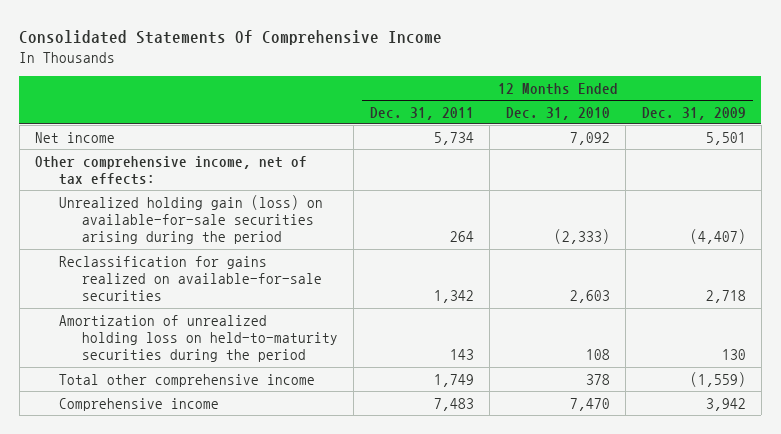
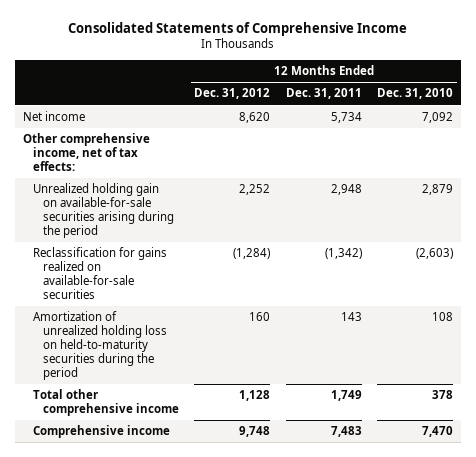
- Consolidated Statements Of Comprehensive Income
+ Consolidated Statements of Comprehensive Income
- | 12 Months Ended Dec. 31, 2011 | 12 Months Ended Dec. 31, 2010 | 12 Months Ended Dec. 31, 2009
+ | 12 Months Ended Dec. 31, 2012 | 12 Months Ended Dec. 31, 2011 | 12 Months Ended Dec. 31, 2010
- Unrealized holding gain (loss) on available-for-sale securities arising during the period | 264 | (2,333) | (4,407)
- Reclassification for gains realized on available-for-sale securities | 1,342 | 2,603 | 2,718
+ Unrealized holding gain on available-for-sale securities arising during the period | 2,252 | 2,948 | 2,879
+ Reclassification for gains realized on available-for-sale securities | (1,284) | (1,342) | (2,603)

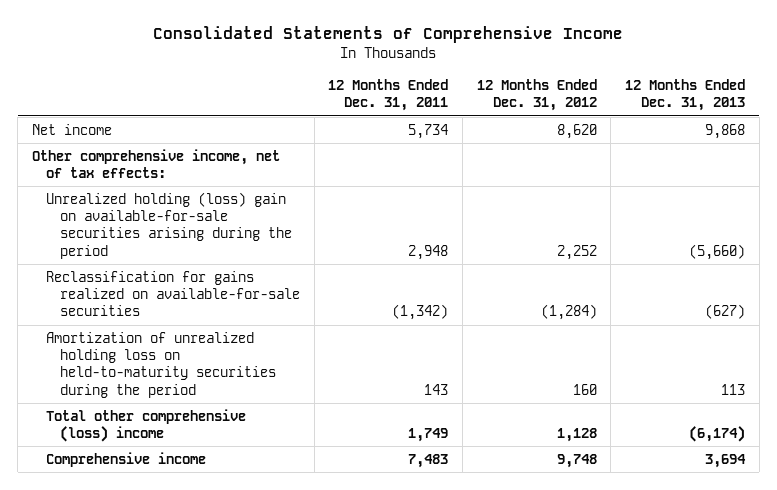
- | 12 Months Ended Dec. 31, 2012 | 12 Months Ended Dec. 31, 2011 | 12 Months Ended Dec. 31, 2010
+ | 12 Months Ended Dec. 31, 2011 | 12 Months Ended Dec. 31, 2012 | 12 Months Ended Dec. 31, 2013
- Unrealized holding gain on available-for-sale securities arising during the period | 2,252 | 2,948 | 2,879
+ Unrealized holding (loss) gain on available-for-sale securities arising during the period | 2,948 | 2,252 | (5,660)
- Total other comprehensive income | 1,128 | 1,749 | 378
+ Total other comprehensive (loss) income | 1,749 | 1,128 | (6,174)

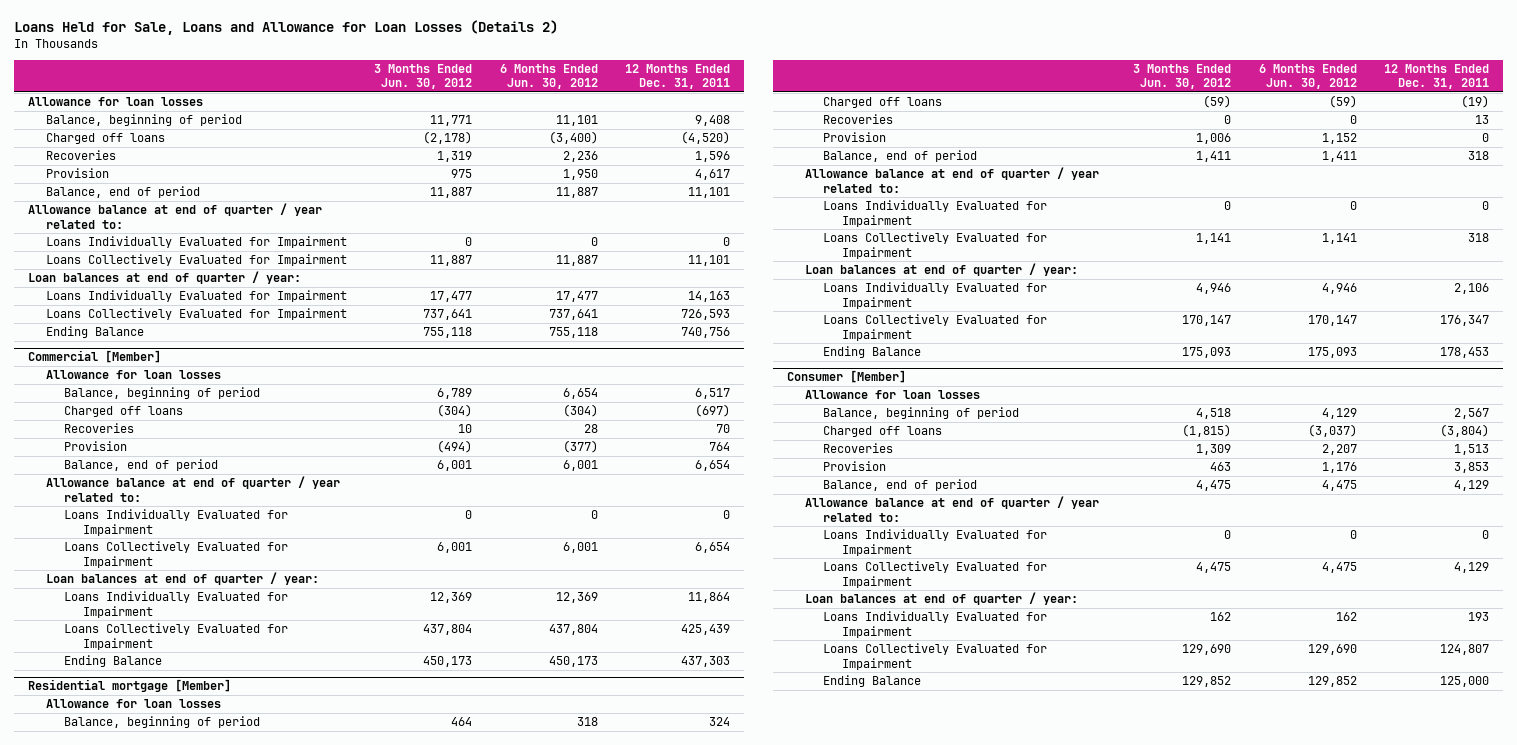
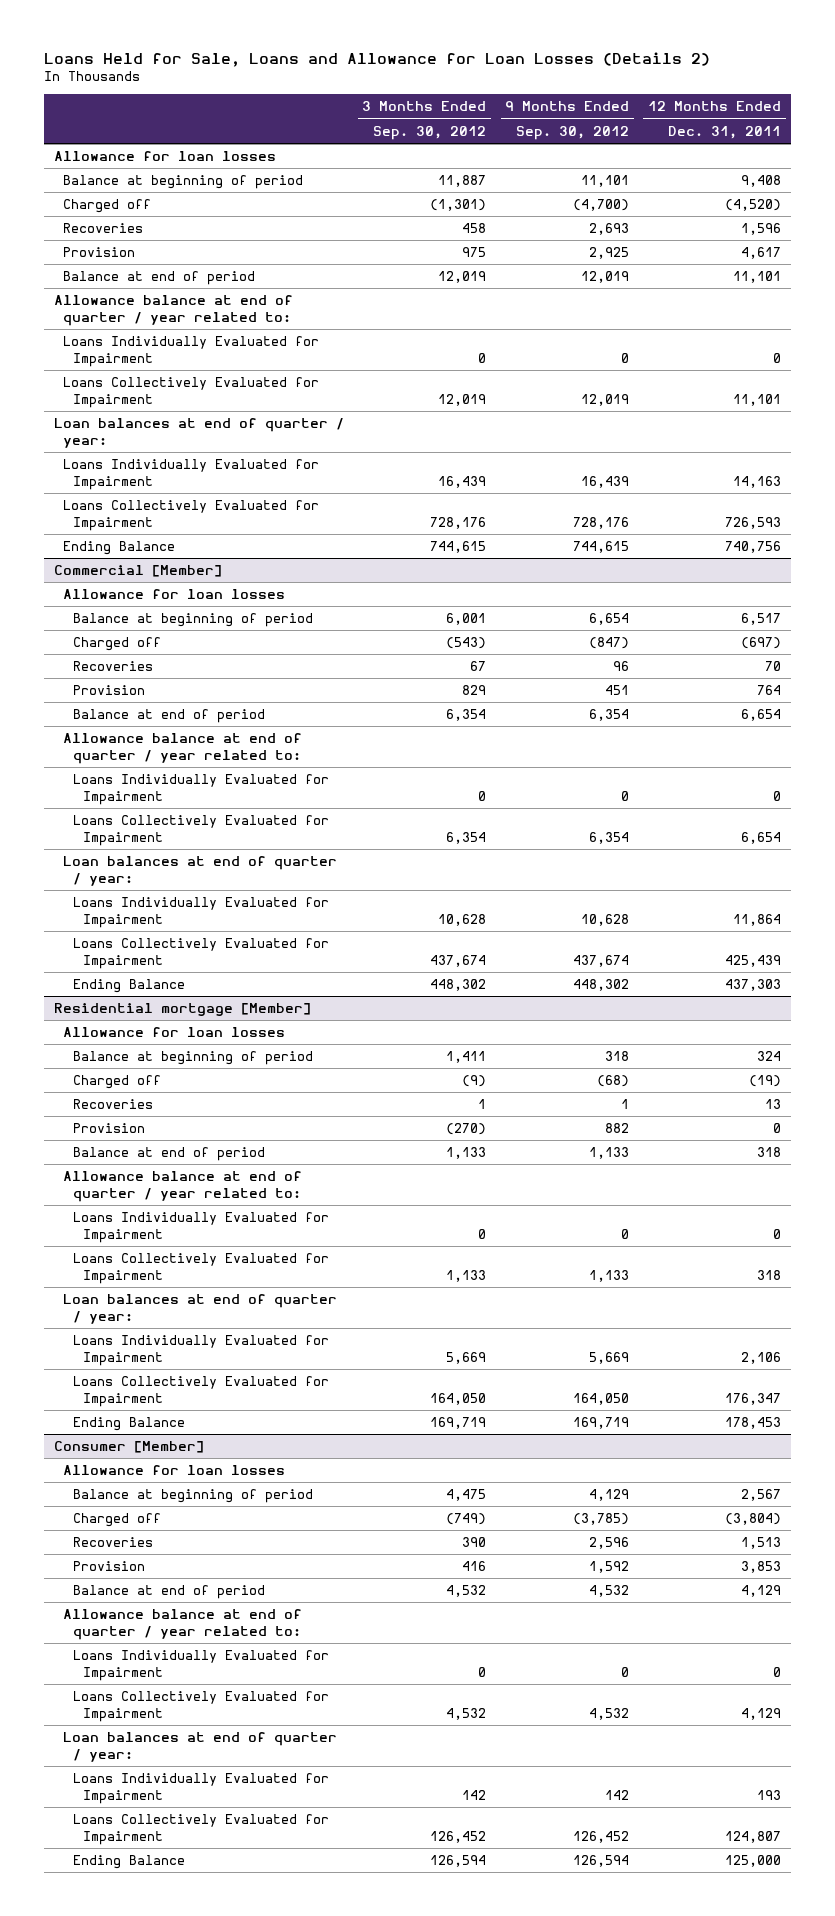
- | 3 Months Ended Jun. 30, 2012 | 6 Months Ended Jun. 30, 2012 | 12 Months Ended Dec. 31, 2011
+ | 3 Months Ended Sep. 30, 2012 | 9 Months Ended Sep. 30, 2012 | 12 Months Ended Dec. 31, 2011
- Balance, beginning of period | 11,771 | 11,101 | 9,408
- Charged off loans | (2,178) | (3,400) | (4,520)
+ Balance at beginning of period | 11,887 | 11,101 | 9,408
+ Charged off | (1,301) | (4,700) | (4,520)
- Balance, end of period | 11,887 | 11,887 | 11,101
+ Balance at end of period | 12,019 | 12,019 | 11,101
@ Commercial [Member]
- Balance, beginning of period | 6,789 | 6,654 | 6,517
- Charged off loans | (304) | (304) | (697)
+ Balance at beginning of period | 6,001 | 6,654 | 6,517
+ Charged off | (543) | (847) | (697)
- Balance, end of period | 6,001 | 6,001 | 6,654
+ Balance at end of period | 6,354 | 6,354 | 6,654
@ Residential mortgage [Member]
- Balance, beginning of period | 464 | 318 | 324
- Charged off loans | (59) | (59) | (19)
+ Balance at beginning of period | 1,411 | 318 | 324
+ Charged off | (9) | (68) | (19)
- Balance, end of period | 1,411 | 1,411 | 318
+ Balance at end of period | 1,133 | 1,133 | 318
@ Consumer [Member]
- Balance, beginning of period | 4,518 | 4,129 | 2,567
- Charged off loans | (1,815) | (3,037) | (3,804)
+ Balance at beginning of period | 4,475 | 4,129 | 2,567
+ Charged off | (749) | (3,785) | (3,804)
- Balance, end of period | 4,475 | 4,475 | 4,129
+ Balance at end of period | 4,532 | 4,532 | 4,129

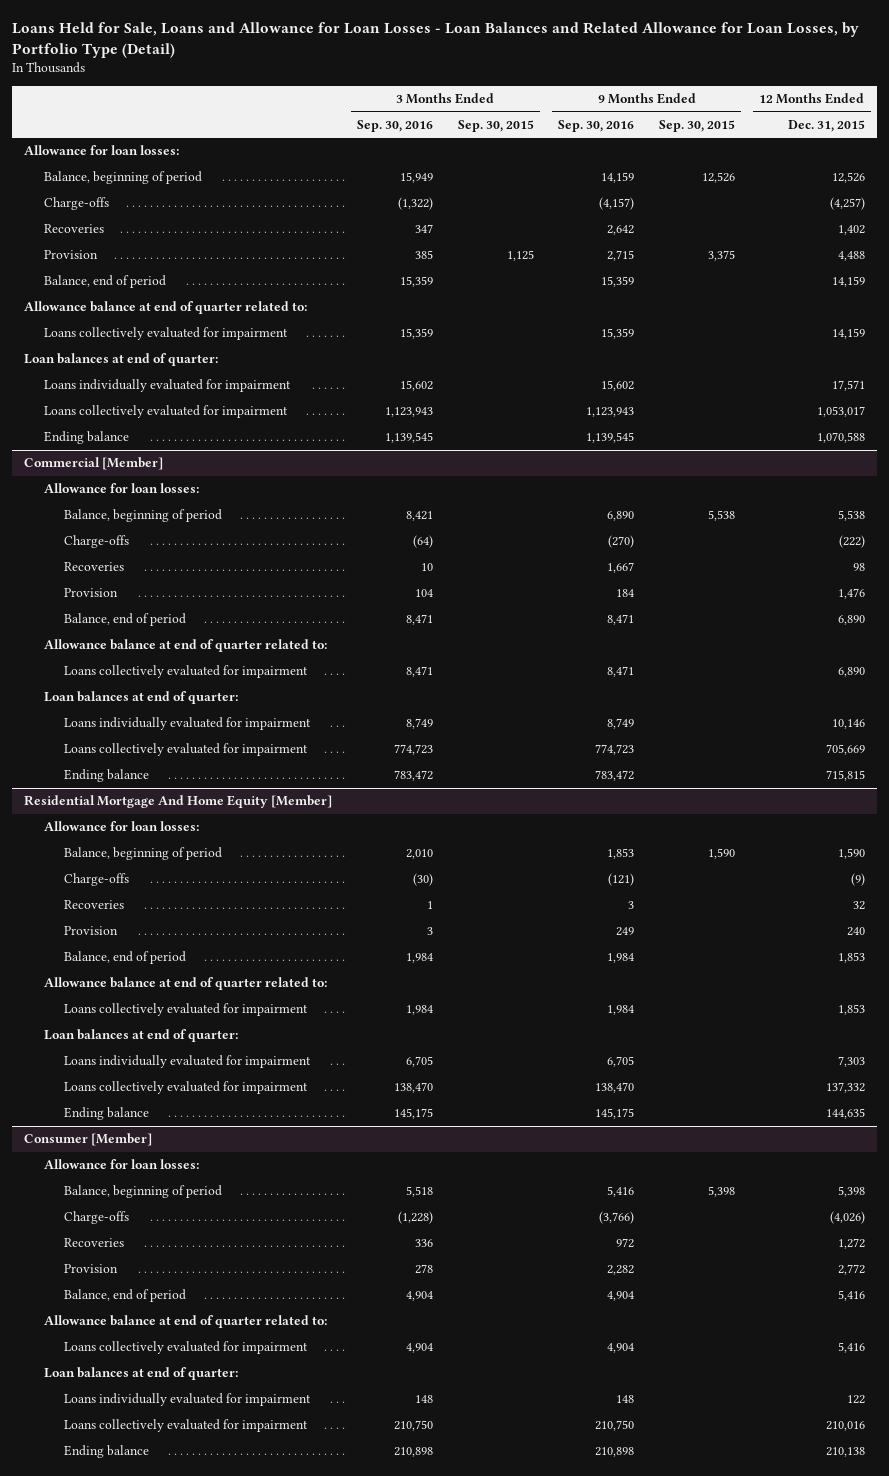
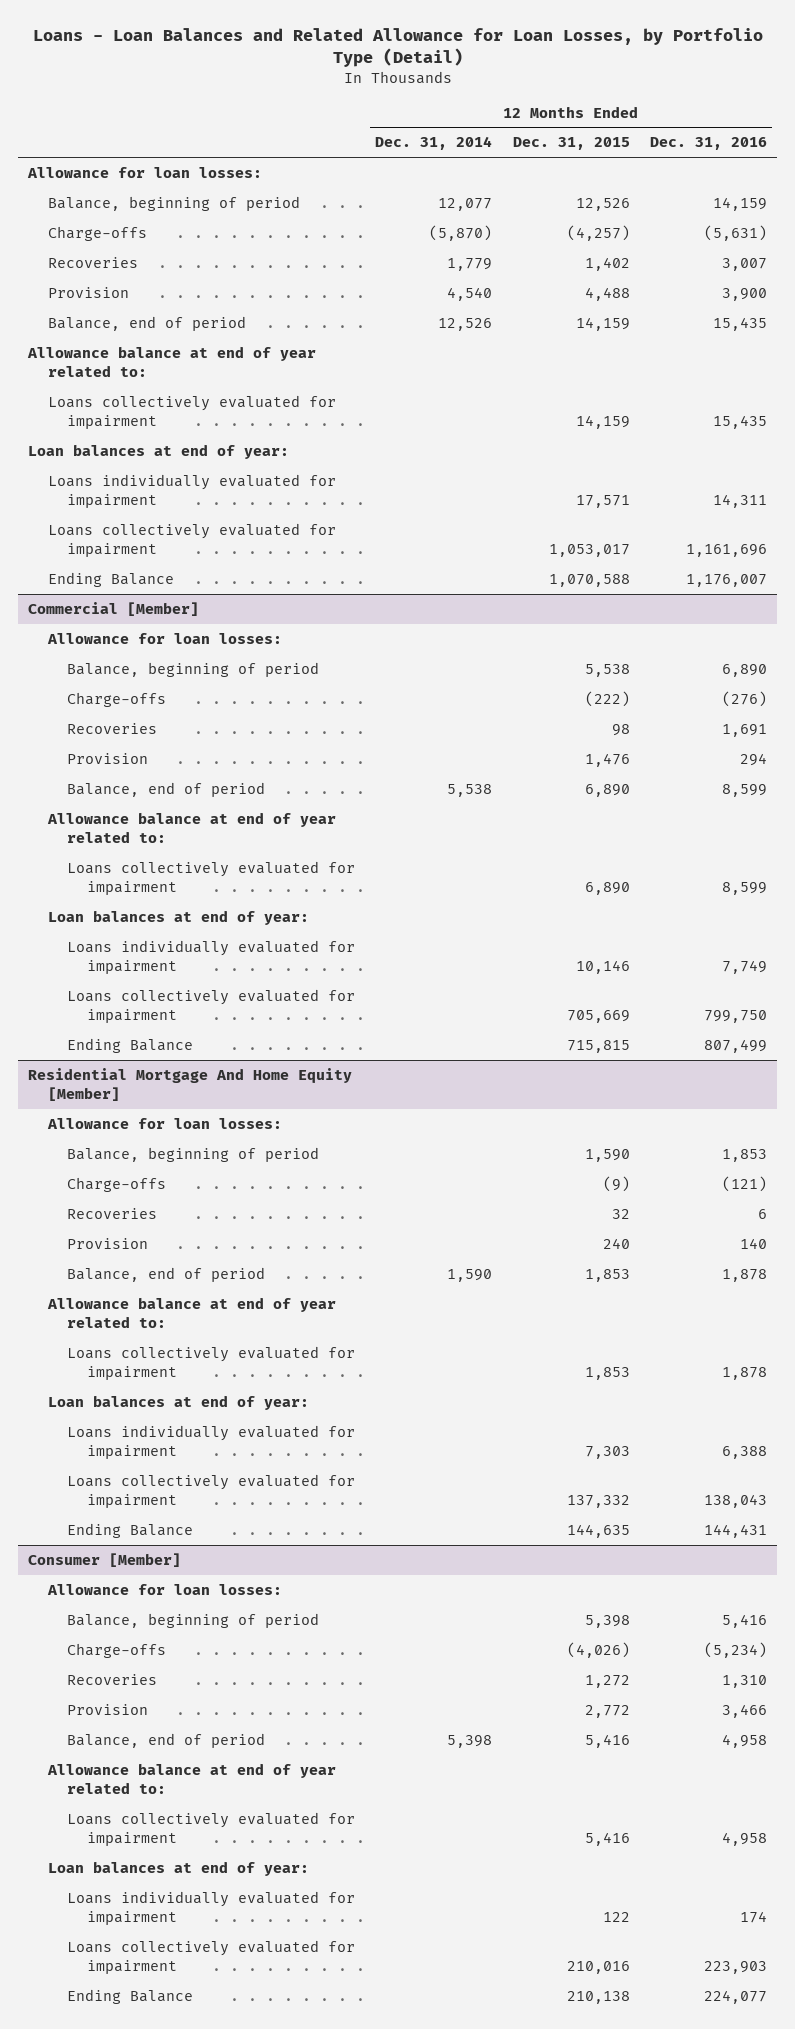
- Loans Held for Sale, Loans and Allowance for Loan Losses - Loan Balances and Related Allowance for Loan Losses, by Portfolio Type (Detail)
+ Loans - Loan Balances and Related Allowance for Loan Losses, by Portfolio Type (Detail)
- | 3 Months Ended Sep. 30, 2016 | 3 Months Ended Sep. 30, 2015 | 9 Months Ended Sep. 30, 2016 | 9 Months Ended Sep. 30, 2015 | 12 Months Ended Dec. 31, 2015
+ | 12 Months Ended Dec. 31, 2014 | 12 Months Ended Dec. 31, 2015 | 12 Months Ended Dec. 31, 2016
- Allowance balance at end of quarter related to:
+ Allowance balance at end of year related to:
- Loan balances at end of quarter:
+ Loan balances at end of year:
- Ending balance | 1,139,545 | | 1,139,545 | | 1,070,588
+ Ending Balance | | 1,070,588 | 1,176,007
@ Commercial [Member]
- Allowance balance at end of quarter related to:
+ Allowance balance at end of year related to:
- Loan balances at end of quarter:
+ Loan balances at end of year:
- Ending balance | 783,472 | | 783,472 | | 715,815
+ Ending Balance | | 715,815 | 807,499
@ Residential Mortgage And Home Equity [Member]
- Allowance balance at end of quarter related to:
+ Allowance balance at end of year related to:
- Loan balances at end of quarter:
+ Loan balances at end of year:
- Ending balance | 145,175 | | 145,175 | | 144,635
+ Ending Balance | | 144,635 | 144,431
@ Consumer [Member]
- Allowance balance at end of quarter related to:
+ Allowance balance at end of year related to:
- Loan balances at end of quarter:
+ Loan balances at end of year:
- Ending balance | 210,898 | | 210,898 | | 210,138
+ Ending Balance | | 210,138 | 224,077

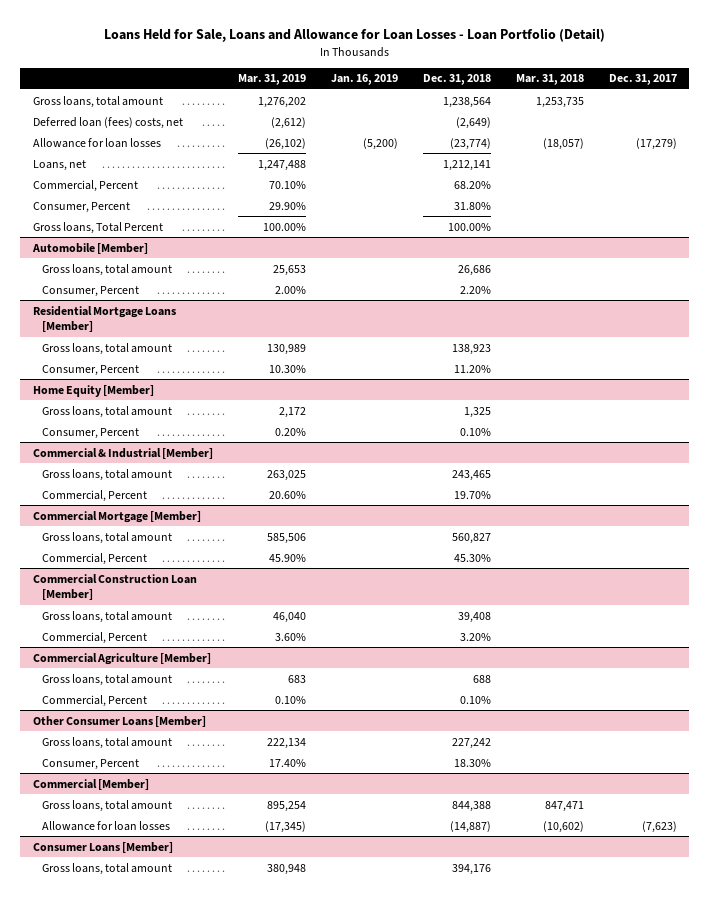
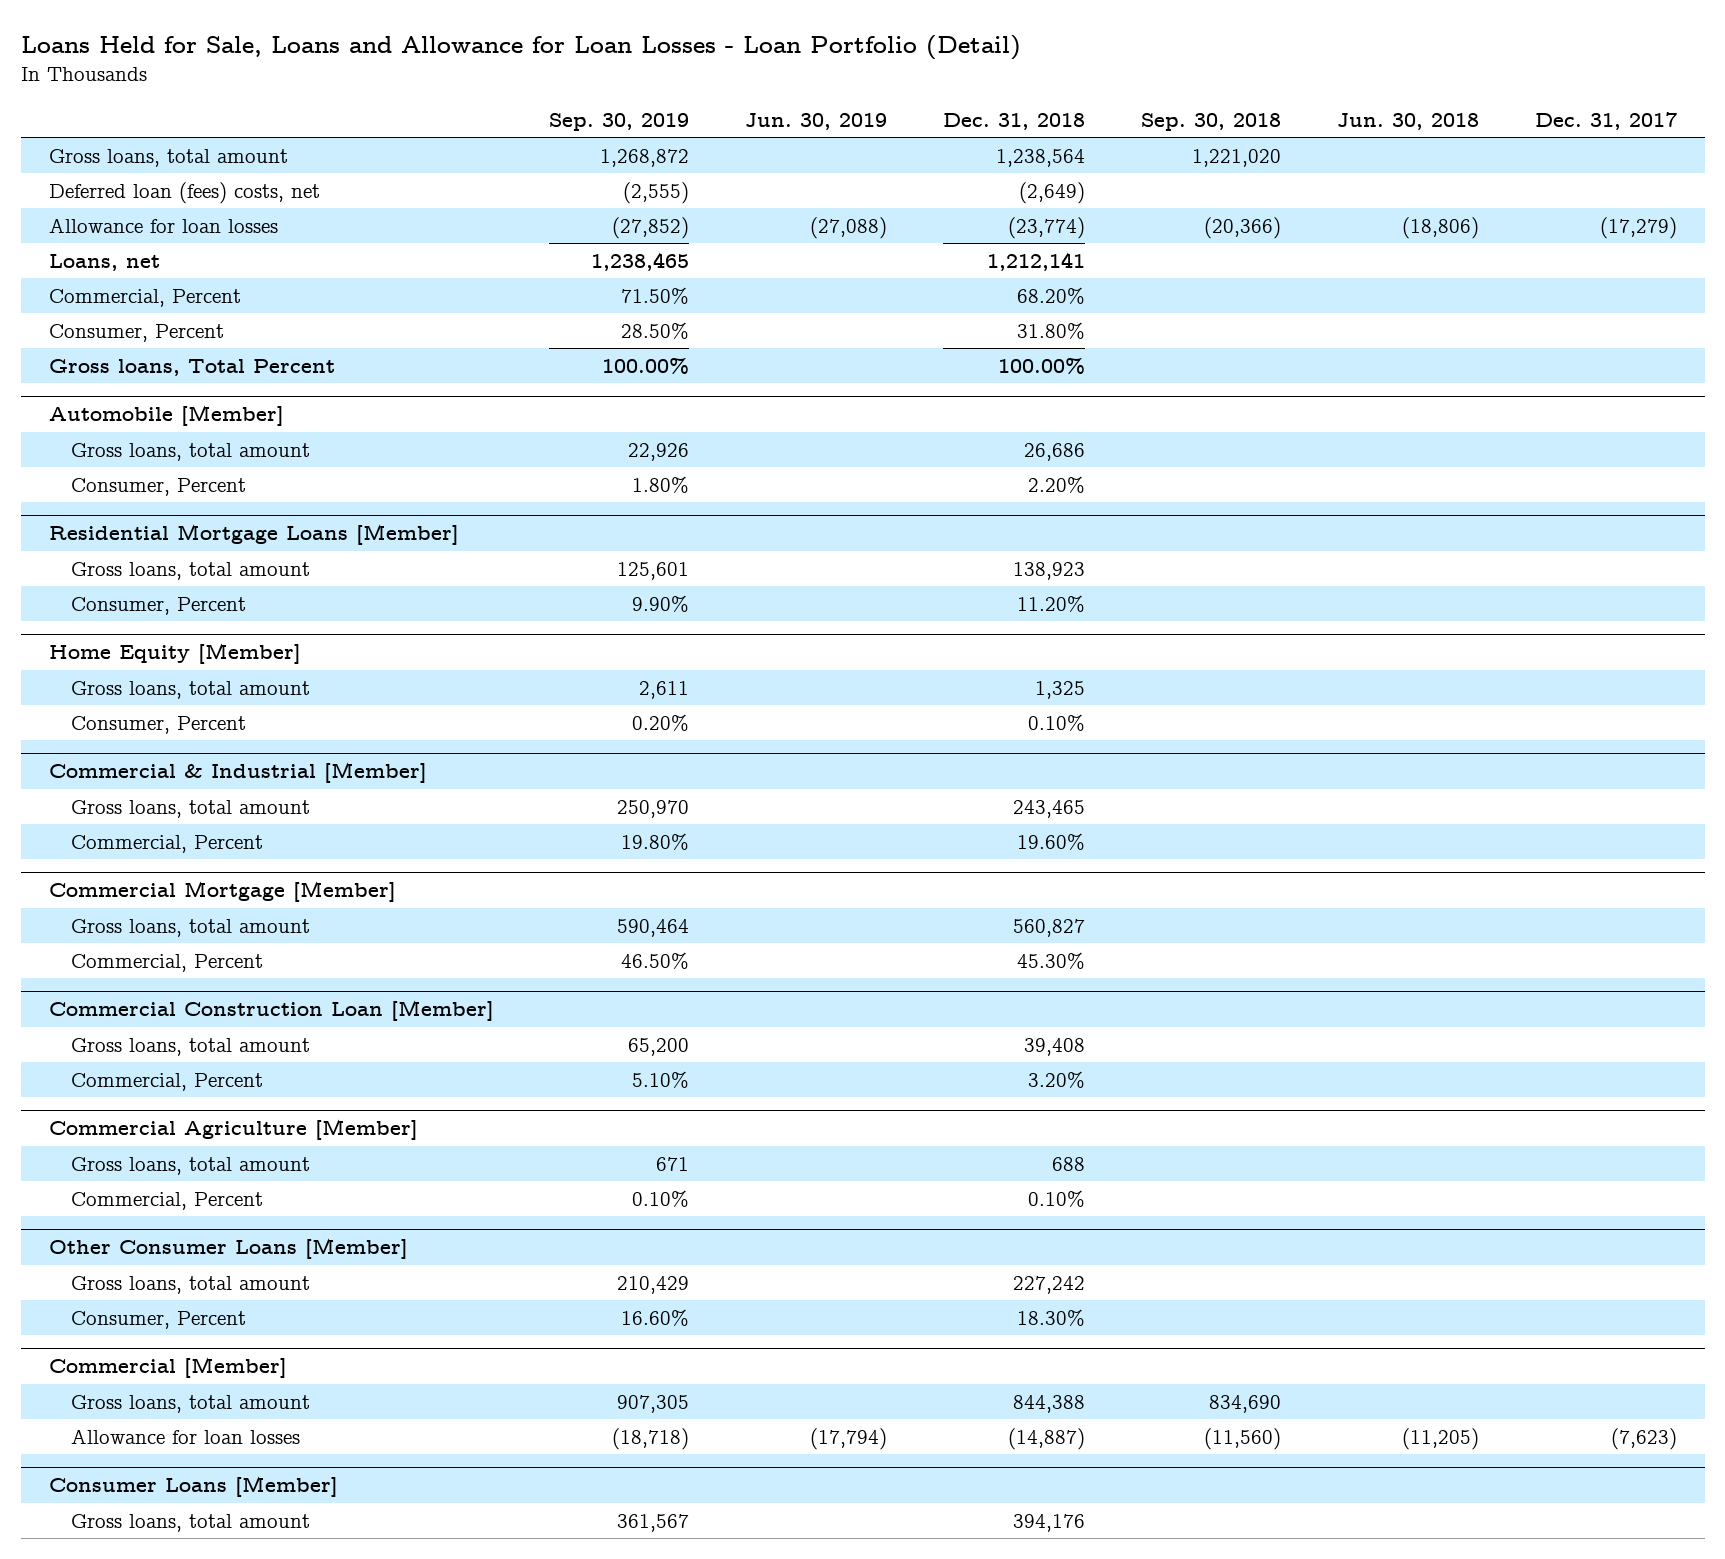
- | Mar. 31, 2019 | Jan. 16, 2019 | Dec. 31, 2018 | Mar. 31, 2018 | Dec. 31, 2017
+ | Sep. 30, 2019 | Jun. 30, 2019 | Dec. 31, 2018 | Sep. 30, 2018 | Jun. 30, 2018 | Dec. 31, 2017
@ Commercial & Industrial [Member]
- Commercial, Percent | 20.60% | | 19.70% | |
+ Commercial, Percent | 19.80% | | 19.60% | | |

